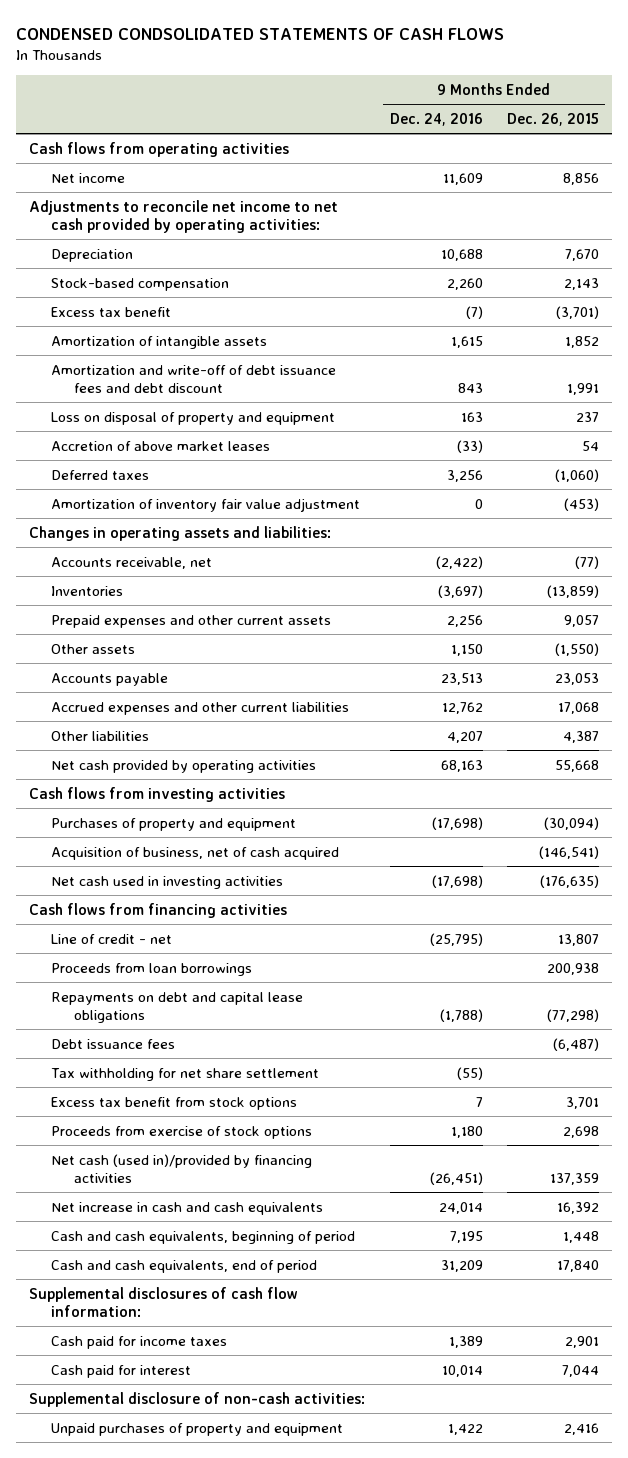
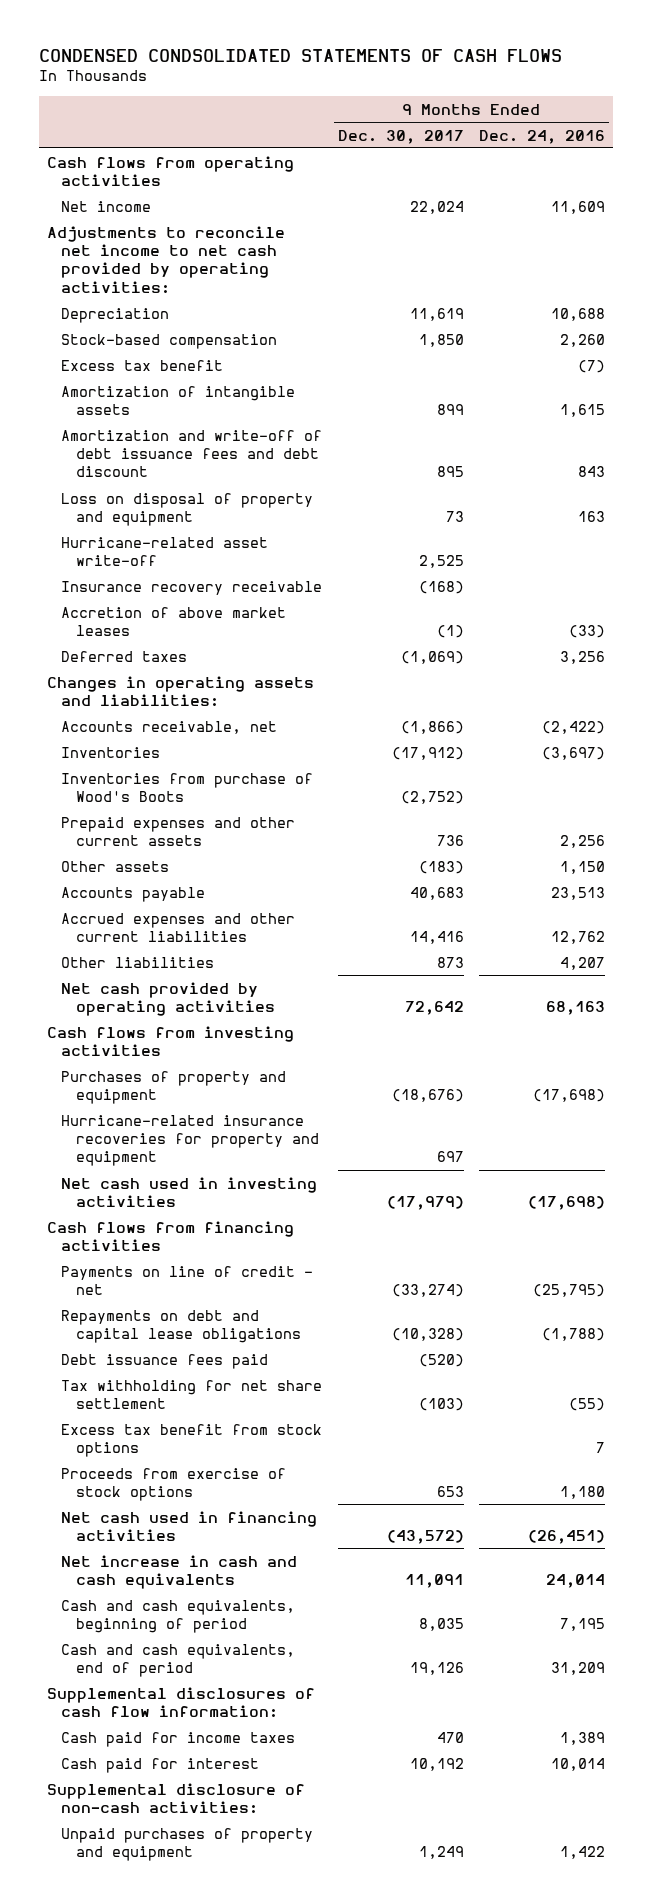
- | 9 Months Ended Dec. 24, 2016 | 9 Months Ended Dec. 26, 2015
+ | 9 Months Ended Dec. 30, 2017 | 9 Months Ended Dec. 24, 2016
+ Hurricane-related asset write-off | 2,525 |
+ Insurance recovery receivable | (168) |
- Amortization of inventory fair value adjustment | 0 | (453)
+ Inventories from purchase of Wood's Boots | (2,752) |
- Acquisition of business, net of cash acquired | | (146,541)
+ Hurricane-related insurance recoveries for property and equipment | 697 |
- Line of credit - net | (25,795) | 13,807
- Proceeds from loan borrowings | | 200,938
+ Payments on line of credit - net | (33,274) | (25,795)
- Debt issuance fees | | (6,487)
+ Debt issuance fees paid | (520) |
- Net cash (used in)/provided by financing activities | (26,451) | 137,359
+ Net cash used in financing activities | (43,572) | (26,451)

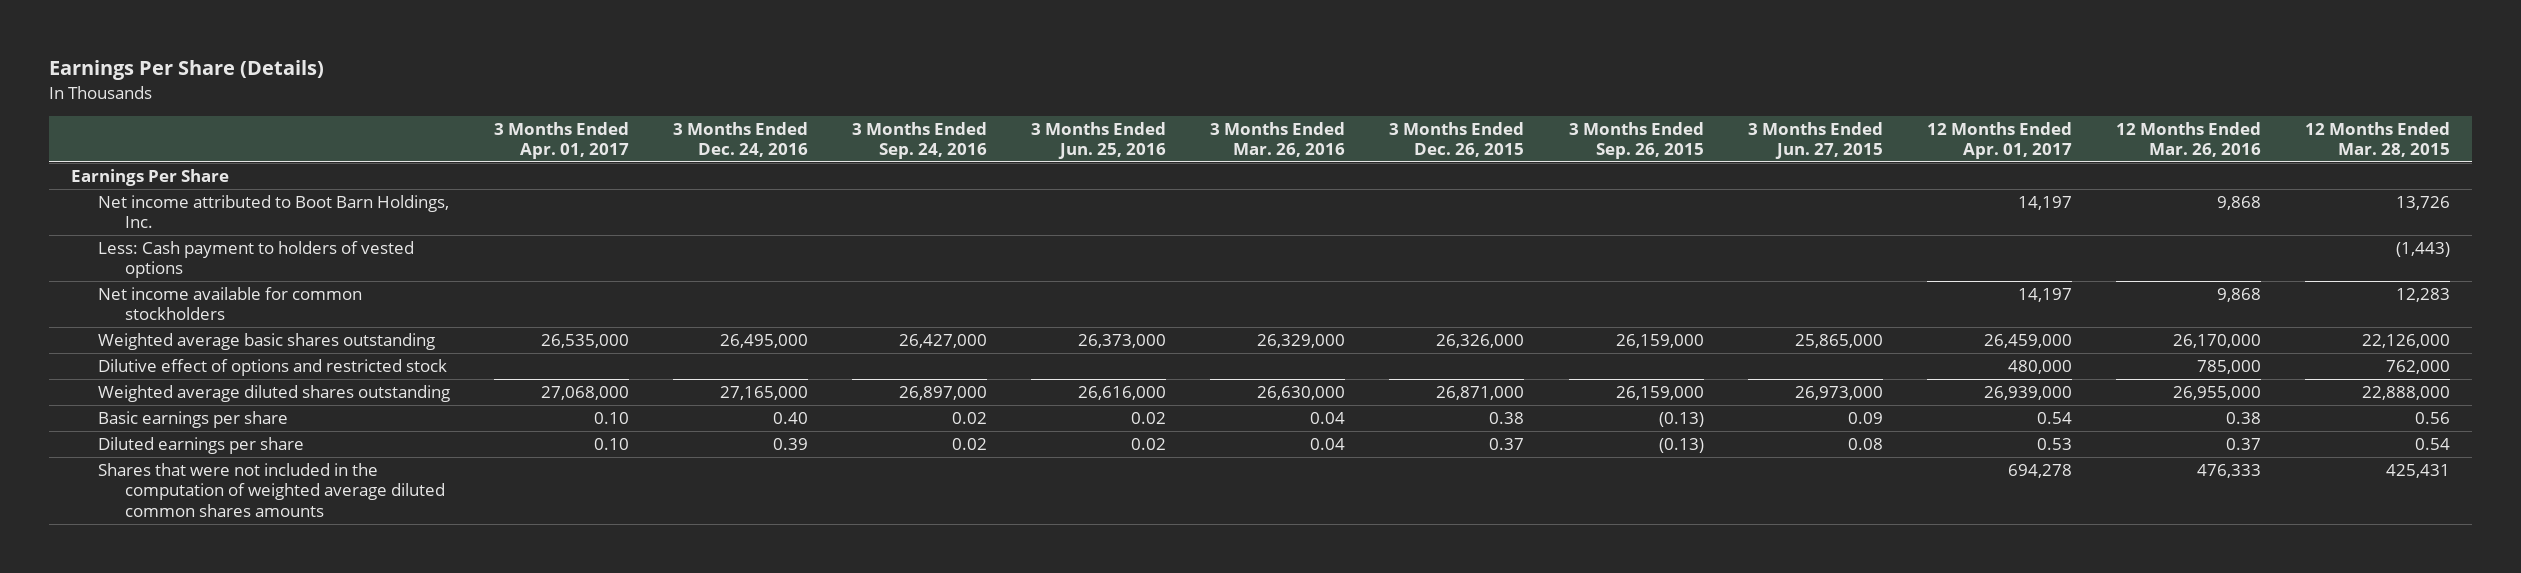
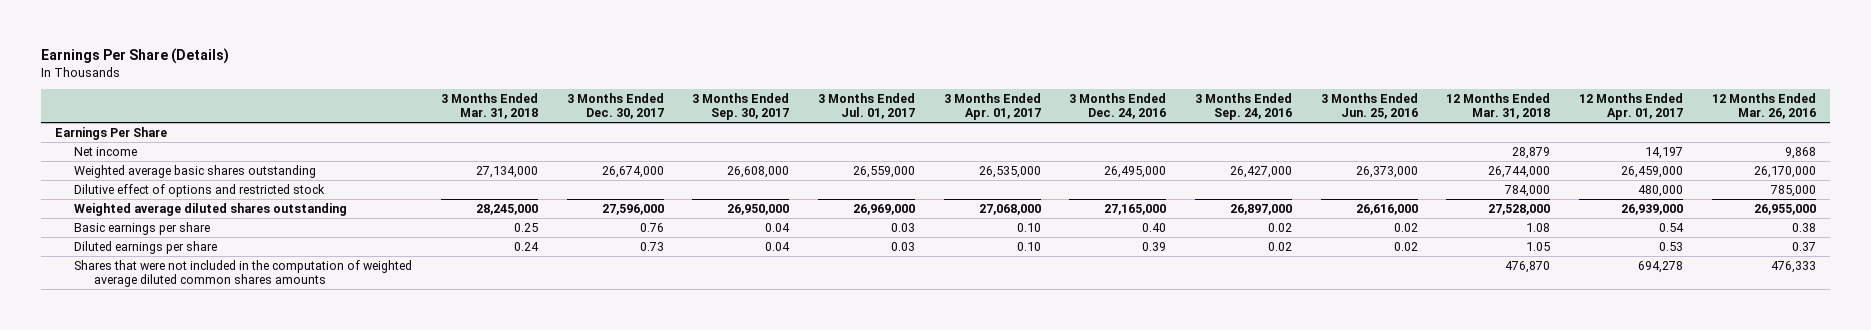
- | 3 Months Ended Apr. 01, 2017 | 3 Months Ended Dec. 24, 2016 | 3 Months Ended Sep. 24, 2016 | 3 Months Ended Jun. 25, 2016 | 3 Months Ended Mar. 26, 2016 | 3 Months Ended Dec. 26, 2015 | 3 Months Ended Sep. 26, 2015 | 3 Months Ended Jun. 27, 2015 | 12 Months Ended Apr. 01, 2017 | 12 Months Ended Mar. 26, 2016 | 12 Months Ended Mar. 28, 2015
+ | 3 Months Ended Mar. 31, 2018 | 3 Months Ended Dec. 30, 2017 | 3 Months Ended Sep. 30, 2017 | 3 Months Ended Jul. 01, 2017 | 3 Months Ended Apr. 01, 2017 | 3 Months Ended Dec. 24, 2016 | 3 Months Ended Sep. 24, 2016 | 3 Months Ended Jun. 25, 2016 | 12 Months Ended Mar. 31, 2018 | 12 Months Ended Apr. 01, 2017 | 12 Months Ended Mar. 26, 2016
- Net income attributed to Boot Barn Holdings, Inc. | | | | | | | | | 14,197 | 9,868 | 13,726
- Less: Cash payment to holders of vested options | | | | | | | | | | | (1,443)
- Net income available for common stockholders | | | | | | | | | 14,197 | 9,868 | 12,283
+ Net income | | | | | | | | | 28,879 | 14,197 | 9,868

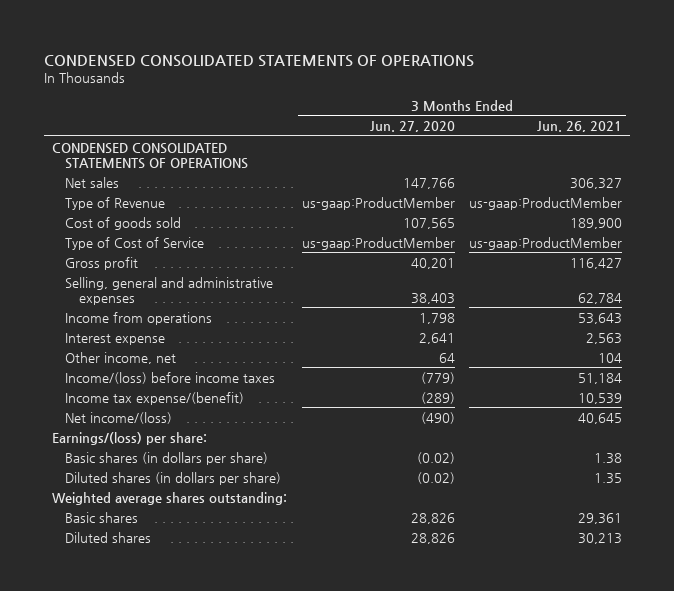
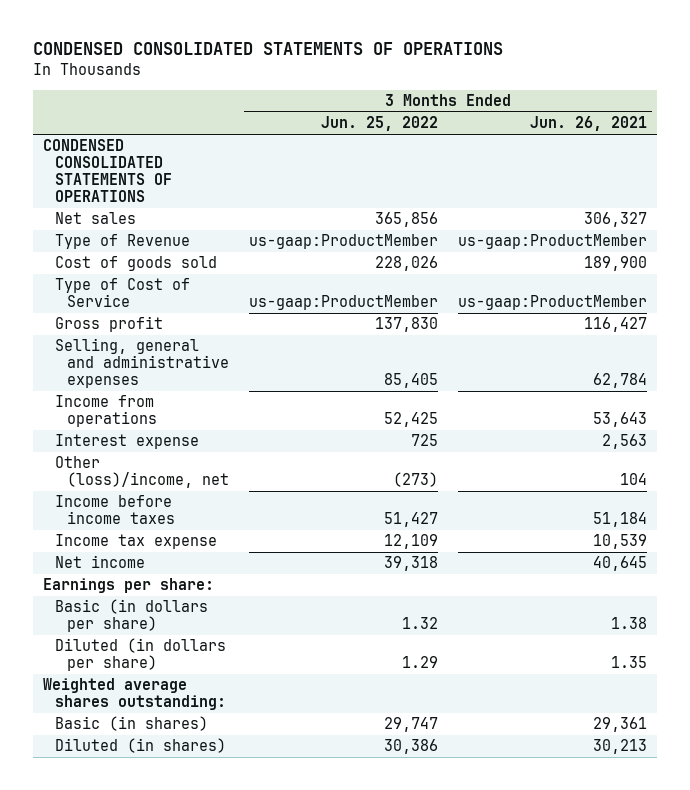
- | 3 Months Ended Jun. 27, 2020 | 3 Months Ended Jun. 26, 2021
+ | 3 Months Ended Jun. 25, 2022 | 3 Months Ended Jun. 26, 2021
- Other income, net | 64 | 104
- Income/(loss) before income taxes | (779) | 51,184
- Income tax expense/(benefit) | (289) | 10,539
- Net income/(loss) | (490) | 40,645
- Earnings/(loss) per share:
- Basic shares (in dollars per share) | (0.02) | 1.38
- Diluted shares (in dollars per share) | (0.02) | 1.35
+ Other (loss)/income, net | (273) | 104
+ Income before income taxes | 51,427 | 51,184
+ Income tax expense | 12,109 | 10,539
+ Net income | 39,318 | 40,645
+ Earnings per share:
+ Basic (in dollars per share) | 1.32 | 1.38
+ Diluted (in dollars per share) | 1.29 | 1.35
- Basic shares | 28,826 | 29,361
- Diluted shares | 28,826 | 30,213
+ Basic (in shares) | 29,747 | 29,361
+ Diluted (in shares) | 30,386 | 30,213

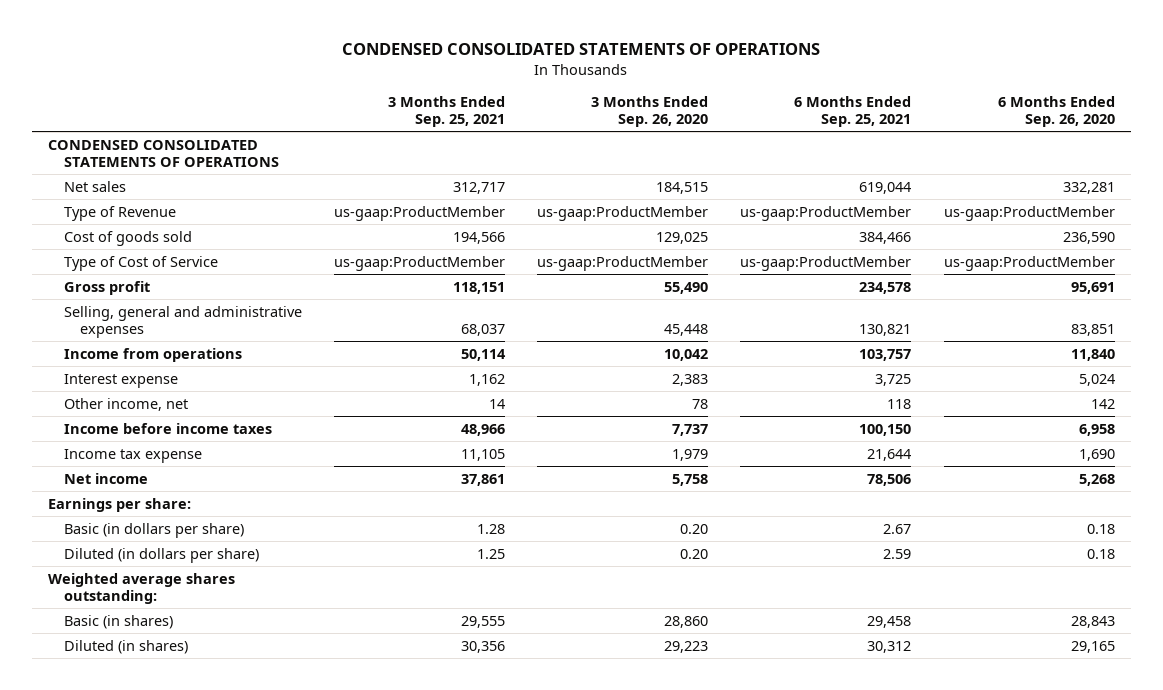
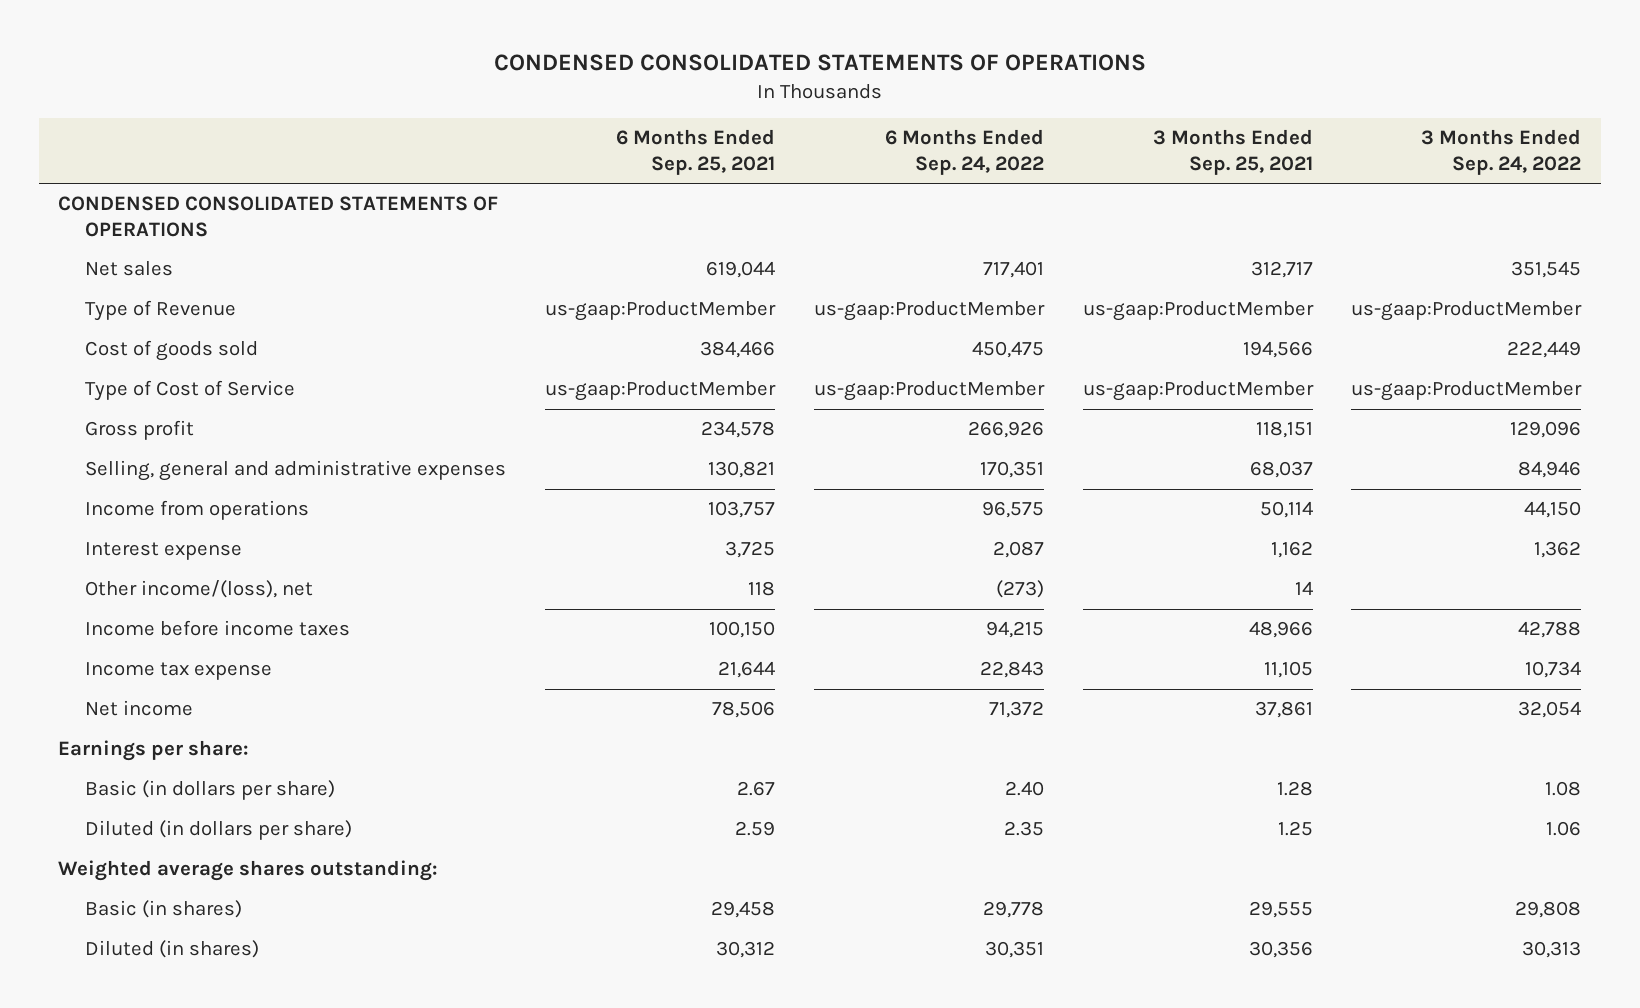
- | 3 Months Ended Sep. 25, 2021 | 3 Months Ended Sep. 26, 2020 | 6 Months Ended Sep. 25, 2021 | 6 Months Ended Sep. 26, 2020
+ | 6 Months Ended Sep. 25, 2021 | 6 Months Ended Sep. 24, 2022 | 3 Months Ended Sep. 25, 2021 | 3 Months Ended Sep. 24, 2022
- Other income, net | 14 | 78 | 118 | 142
+ Other income/(loss), net | 118 | (273) | 14 |

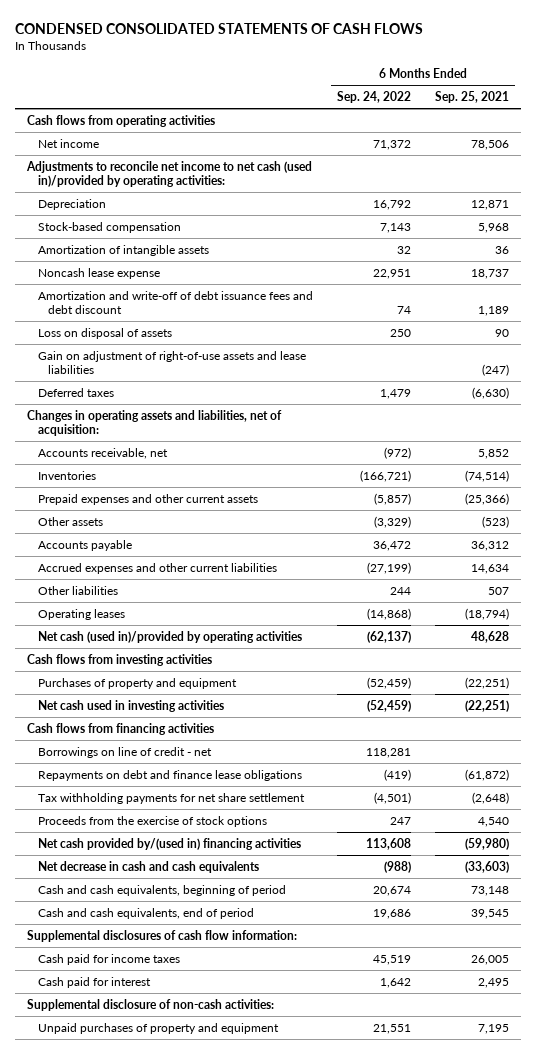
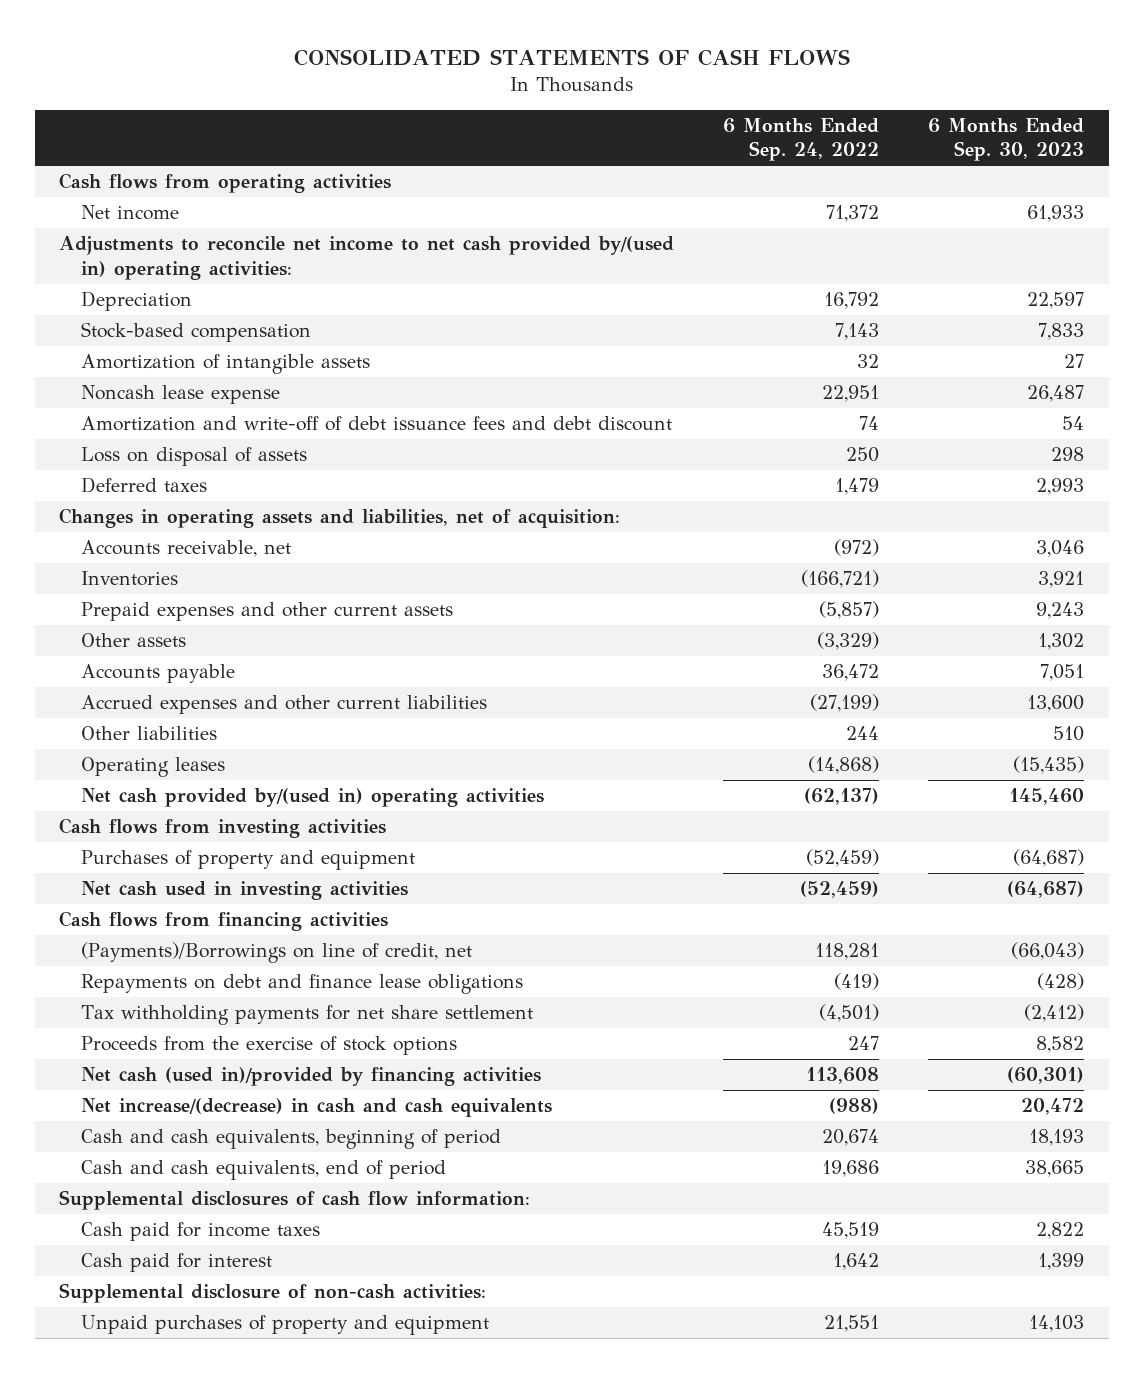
- CONDENSED CONSOLIDATED STATEMENTS OF CASH FLOWS
+ CONSOLIDATED STATEMENTS OF CASH FLOWS
- | 6 Months Ended Sep. 24, 2022 | 6 Months Ended Sep. 25, 2021
+ | 6 Months Ended Sep. 24, 2022 | 6 Months Ended Sep. 30, 2023
- Adjustments to reconcile net income to net cash (used in)/provided by operating activities:
+ Adjustments to reconcile net income to net cash provided by/(used in) operating activities:
- Gain on adjustment of right-of-use assets and lease liabilities | | (247)
- Net cash (used in)/provided by operating activities | (62,137) | 48,628
+ Net cash provided by/(used in) operating activities | (62,137) | 145,460
- Borrowings on line of credit - net | 118,281 |
+ (Payments)/Borrowings on line of credit, net | 118,281 | (66,043)
- Net cash provided by/(used in) financing activities | 113,608 | (59,980)
- Net decrease in cash and cash equivalents | (988) | (33,603)
+ Net cash (used in)/provided by financing activities | 113,608 | (60,301)
+ Net increase/(decrease) in cash and cash equivalents | (988) | 20,472

